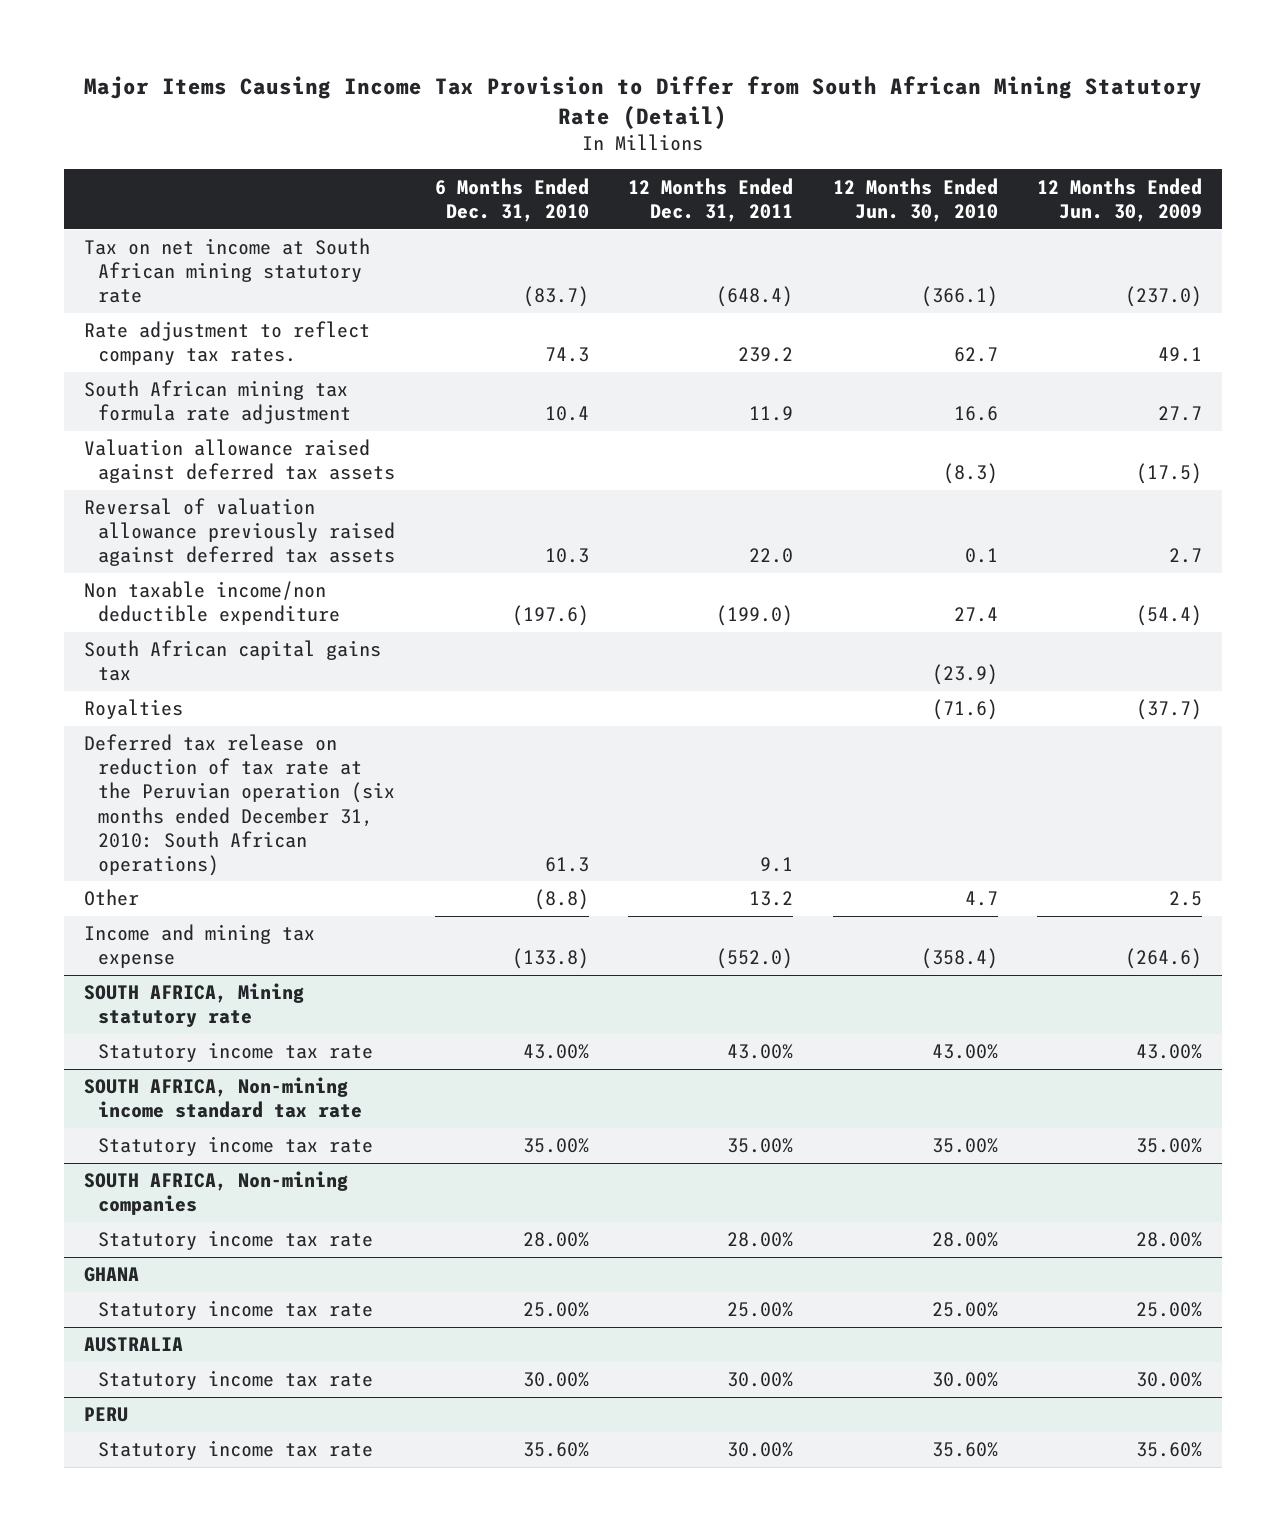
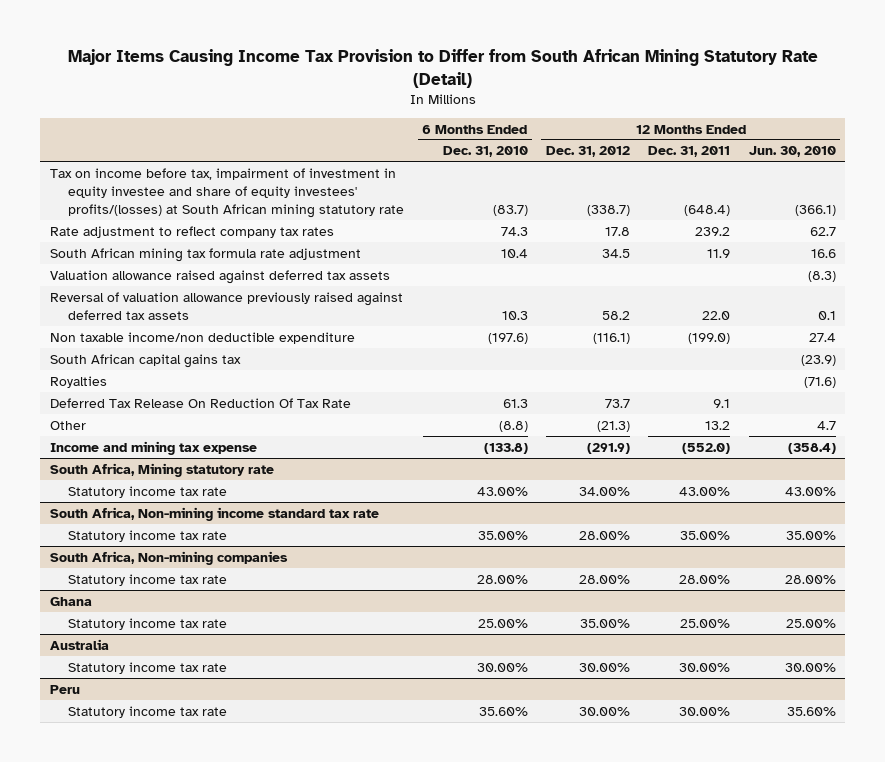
- | 6 Months Ended Dec. 31, 2010 | 12 Months Ended Dec. 31, 2011 | 12 Months Ended Jun. 30, 2010 | 12 Months Ended Jun. 30, 2009
+ | 6 Months Ended Dec. 31, 2010 | 12 Months Ended Dec. 31, 2012 | 12 Months Ended Dec. 31, 2011 | 12 Months Ended Jun. 30, 2010
- Tax on net income at South African mining statutory rate | (83.7) | (648.4) | (366.1) | (237.0)
- Rate adjustment to reflect company tax rates. | 74.3 | 239.2 | 62.7 | 49.1
+ Tax on income before tax, impairment of investment in equity investee and share of equity investees' profits/(losses) at South African mining statutory rate | (83.7) | (338.7) | (648.4) | (366.1)
+ Rate adjustment to reflect company tax rates | 74.3 | 17.8 | 239.2 | 62.7
- Deferred tax release on reduction of tax rate at the Peruvian operation (six months ended December 31, 2010: South African operations) | 61.3 | 9.1 | |
+ Deferred Tax Release On Reduction Of Tax Rate | 61.3 | 73.7 | 9.1 |
- SOUTH AFRICA, Mining statutory rate
+ South Africa, Mining statutory rate
- SOUTH AFRICA, Non-mining income standard tax rate
+ South Africa, Non-mining income standard tax rate
- SOUTH AFRICA, Non-mining companies
+ South Africa, Non-mining companies
- GHANA
+ Ghana
- AUSTRALIA
+ Australia
- PERU
+ Peru

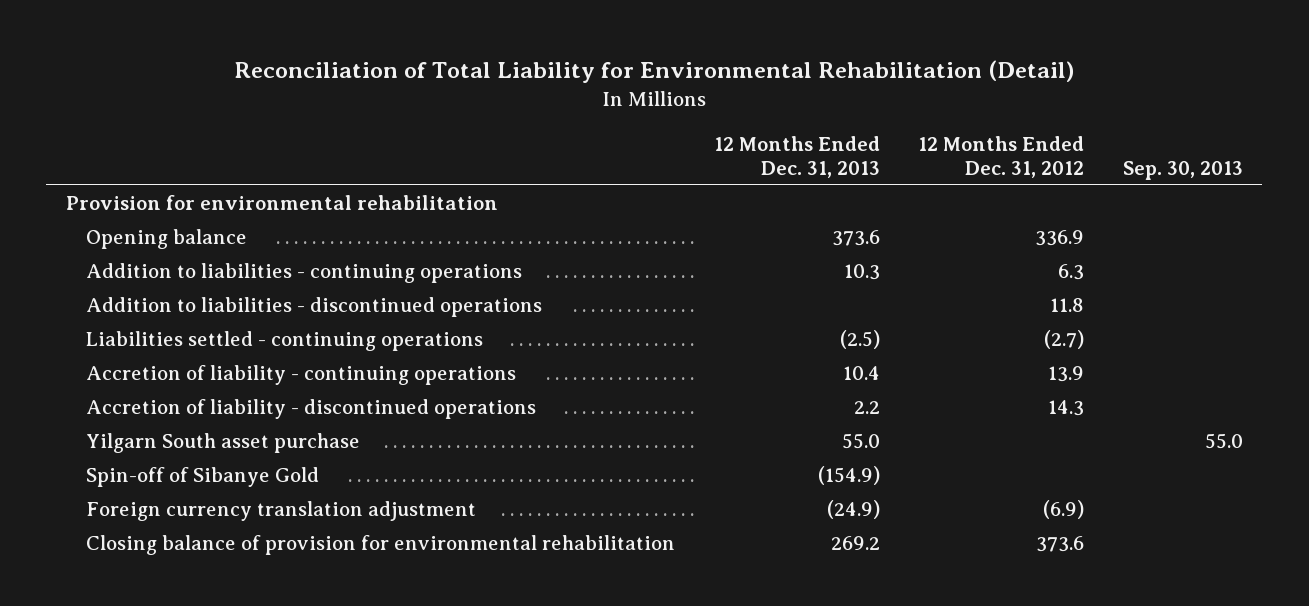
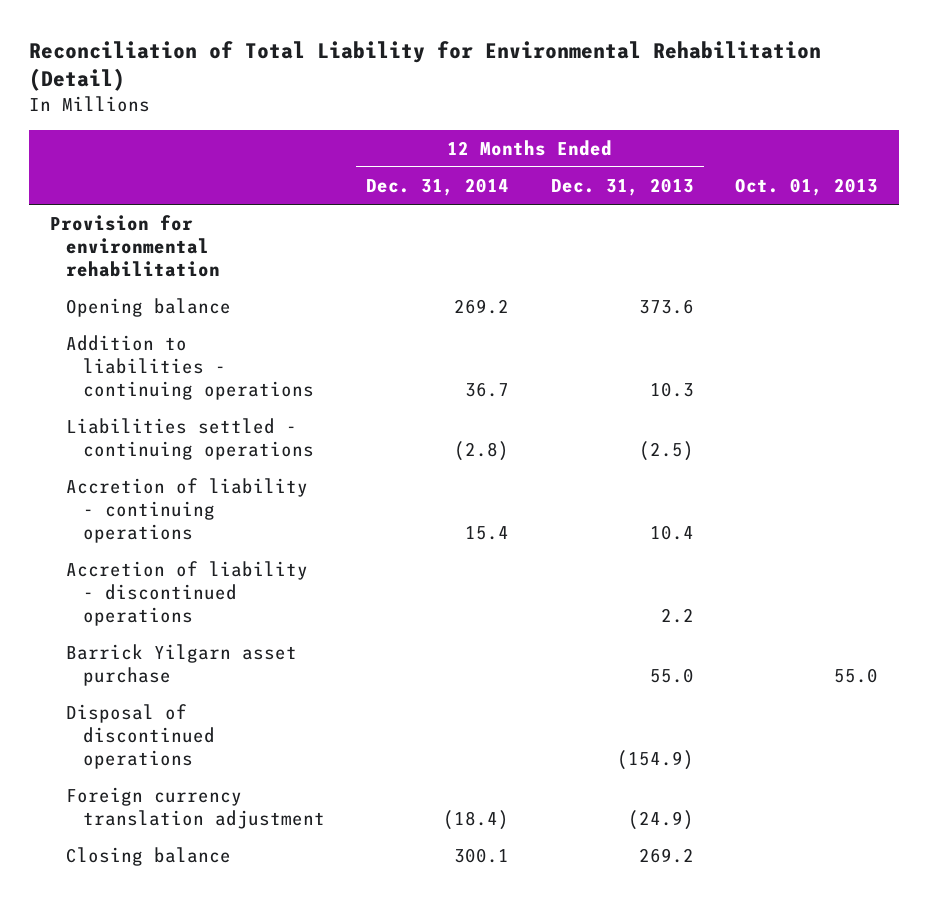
- | 12 Months Ended Dec. 31, 2013 | 12 Months Ended Dec. 31, 2012 | Sep. 30, 2013
+ | 12 Months Ended Dec. 31, 2014 | 12 Months Ended Dec. 31, 2013 | Oct. 01, 2013
- Addition to liabilities - discontinued operations | | 11.8 |
- Yilgarn South asset purchase | 55.0 | | 55.0
- Spin-off of Sibanye Gold | (154.9) | |
+ Barrick Yilgarn asset purchase | | 55.0 | 55.0
+ Disposal of discontinued operations | | (154.9) |
- Closing balance of provision for environmental rehabilitation | 269.2 | 373.6 |
+ Closing balance | 300.1 | 269.2 |

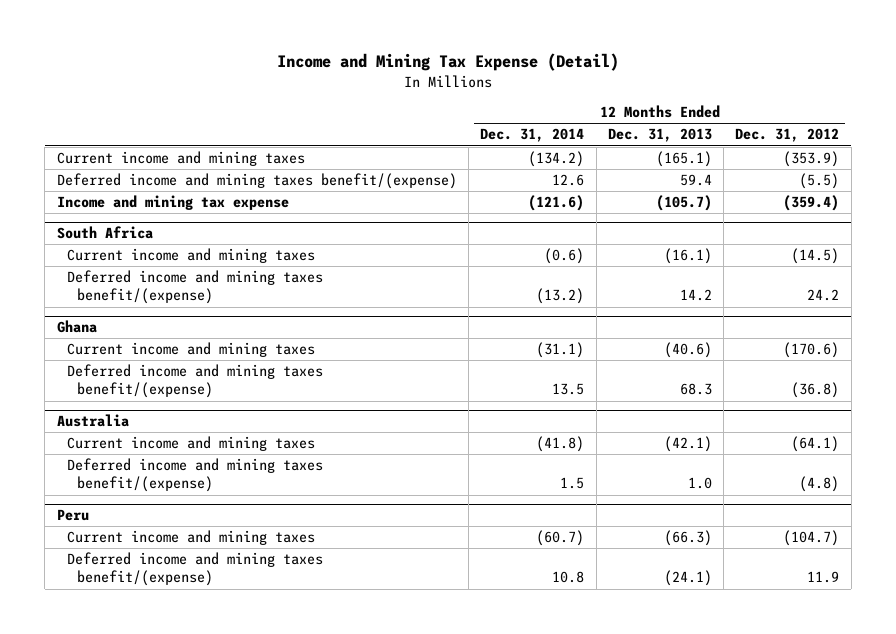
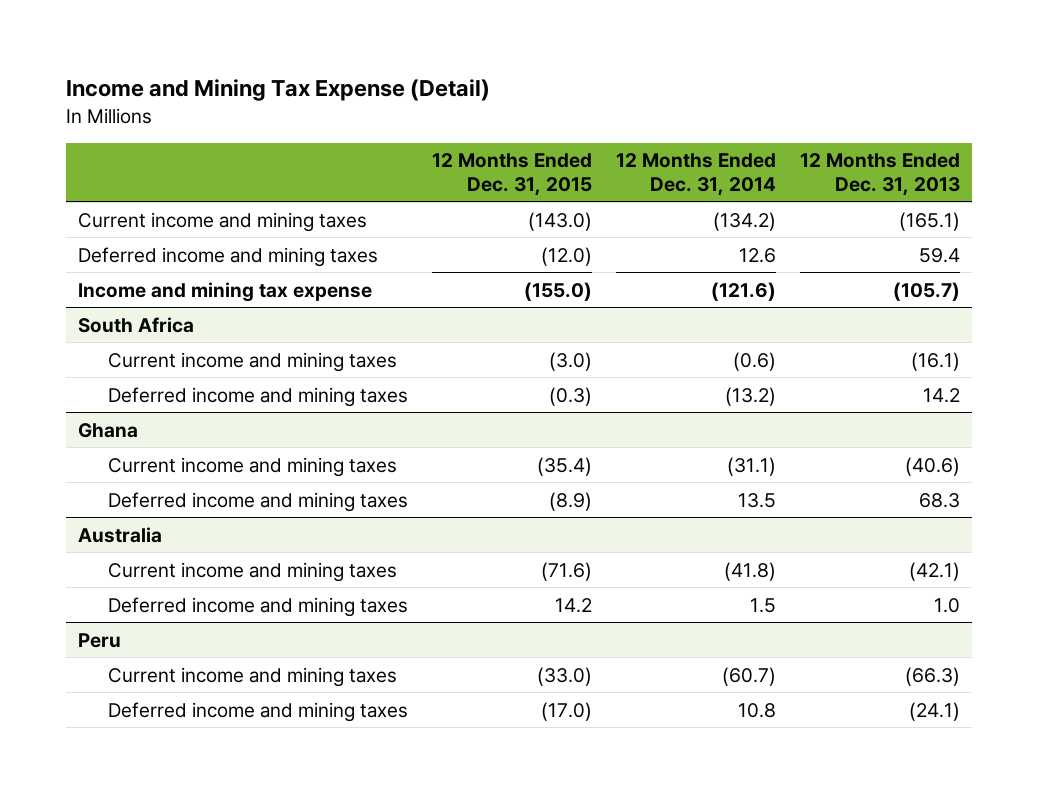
- | 12 Months Ended Dec. 31, 2014 | 12 Months Ended Dec. 31, 2013 | 12 Months Ended Dec. 31, 2012
+ | 12 Months Ended Dec. 31, 2015 | 12 Months Ended Dec. 31, 2014 | 12 Months Ended Dec. 31, 2013
- Deferred income and mining taxes benefit/(expense) | 12.6 | 59.4 | (5.5)
+ Deferred income and mining taxes | (12.0) | 12.6 | 59.4
@ South Africa
- Deferred income and mining taxes benefit/(expense) | (13.2) | 14.2 | 24.2
+ Deferred income and mining taxes | (0.3) | (13.2) | 14.2
@ Ghana
- Deferred income and mining taxes benefit/(expense) | 13.5 | 68.3 | (36.8)
+ Deferred income and mining taxes | (8.9) | 13.5 | 68.3
@ Australia
- Deferred income and mining taxes benefit/(expense) | 1.5 | 1.0 | (4.8)
+ Deferred income and mining taxes | 14.2 | 1.5 | 1.0
@ Peru
- Deferred income and mining taxes benefit/(expense) | 10.8 | (24.1) | 11.9
+ Deferred income and mining taxes | (17.0) | 10.8 | (24.1)

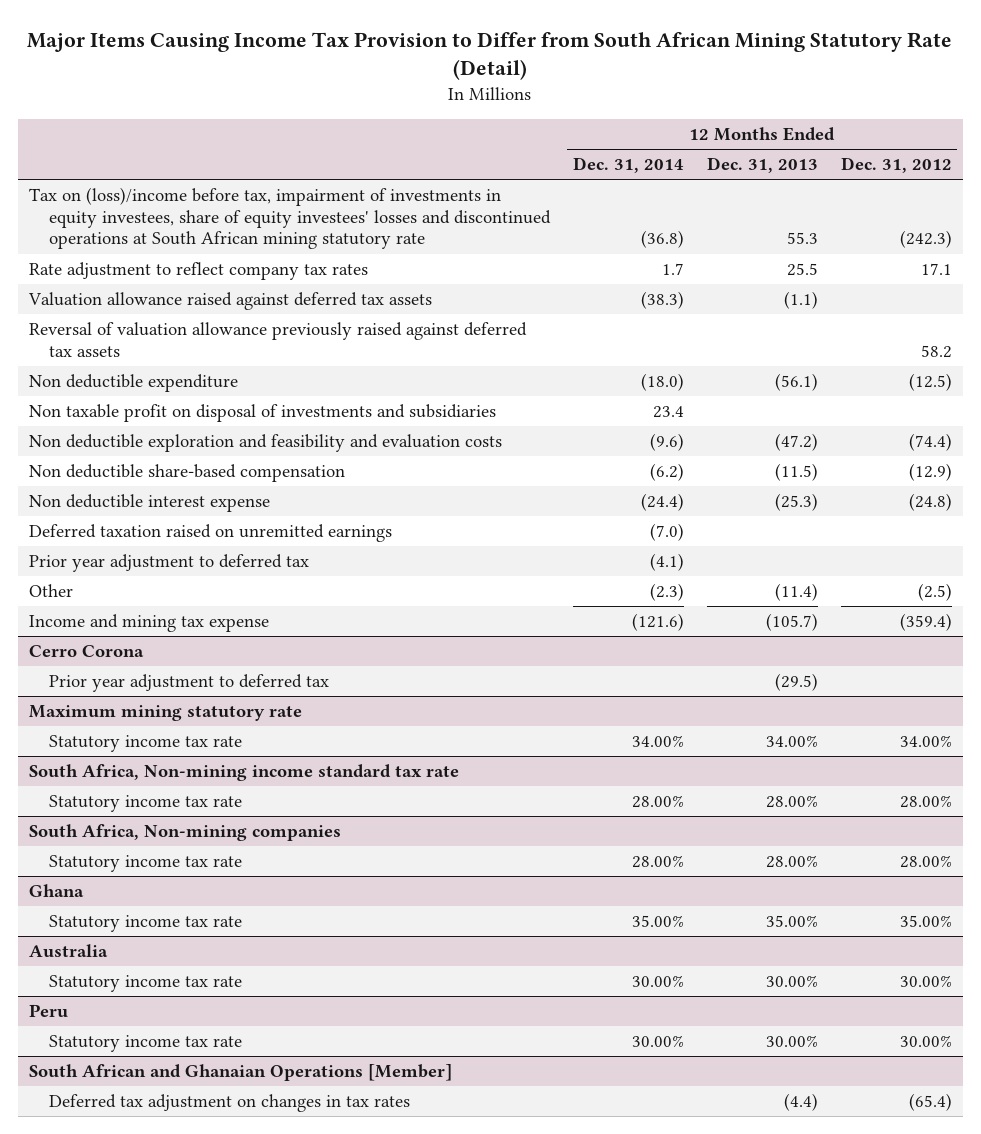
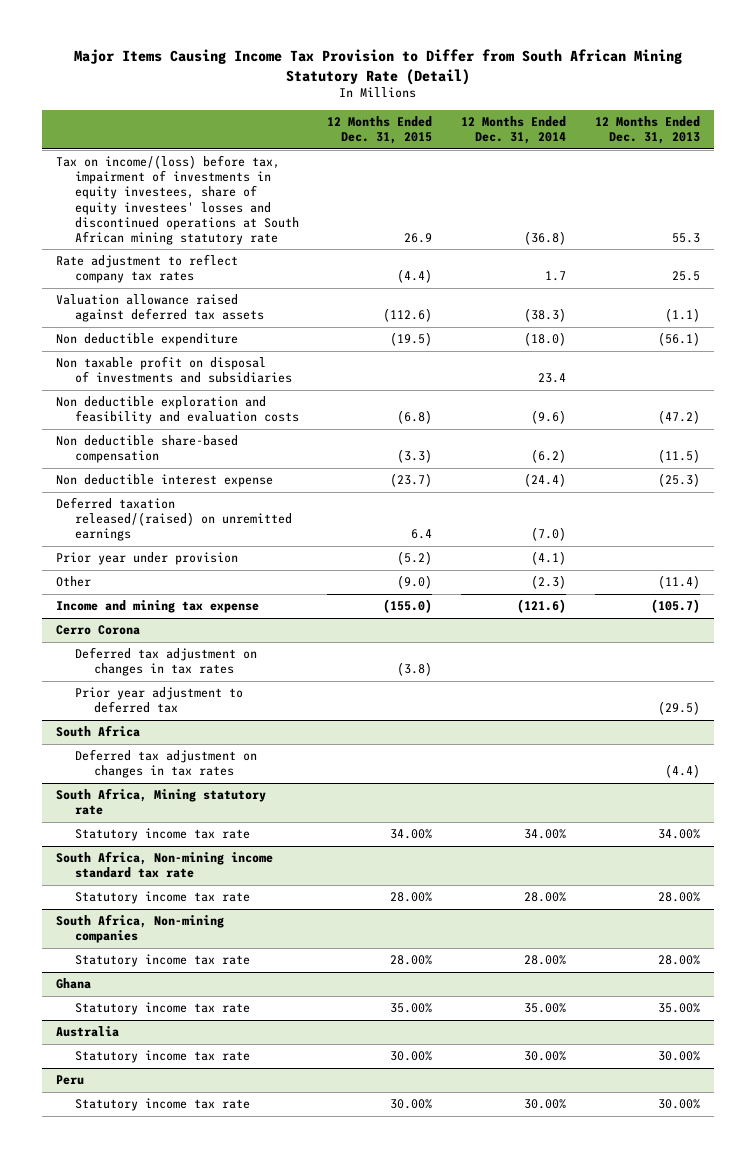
- | 12 Months Ended Dec. 31, 2014 | 12 Months Ended Dec. 31, 2013 | 12 Months Ended Dec. 31, 2012
+ | 12 Months Ended Dec. 31, 2015 | 12 Months Ended Dec. 31, 2014 | 12 Months Ended Dec. 31, 2013
- Tax on (loss)/income before tax, impairment of investments in equity investees, share of equity investees' losses and discontinued operations at South African mining statutory rate | (36.8) | 55.3 | (242.3)
+ Tax on income/(loss) before tax, impairment of investments in equity investees, share of equity investees' losses and discontinued operations at South African mining statutory rate | 26.9 | (36.8) | 55.3
- Reversal of valuation allowance previously raised against deferred tax assets | | | 58.2
- Deferred taxation raised on unremitted earnings | (7.0) | |
- Prior year adjustment to deferred tax | (4.1) | |
+ Deferred taxation released/(raised) on unremitted earnings | 6.4 | (7.0) |
+ Prior year under provision | (5.2) | (4.1) |
@ Cerro Corona
+ Deferred tax adjustment on changes in tax rates | (3.8) | |
- Maximum mining statutory rate
+ South Africa
+ Deferred tax adjustment on changes in tax rates | | | (4.4)
+ South Africa, Mining statutory rate
- South African and Ghanaian Operations [Member]
- Deferred tax adjustment on changes in tax rates | | (4.4) | (65.4)

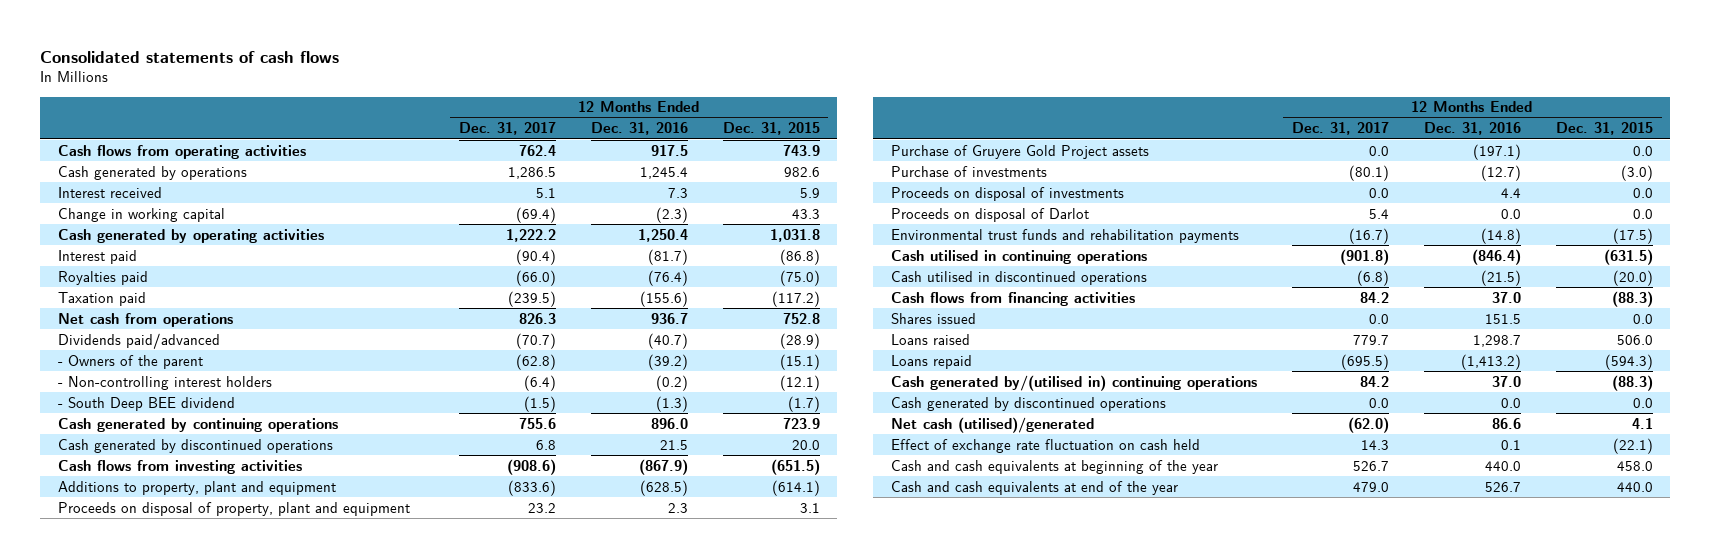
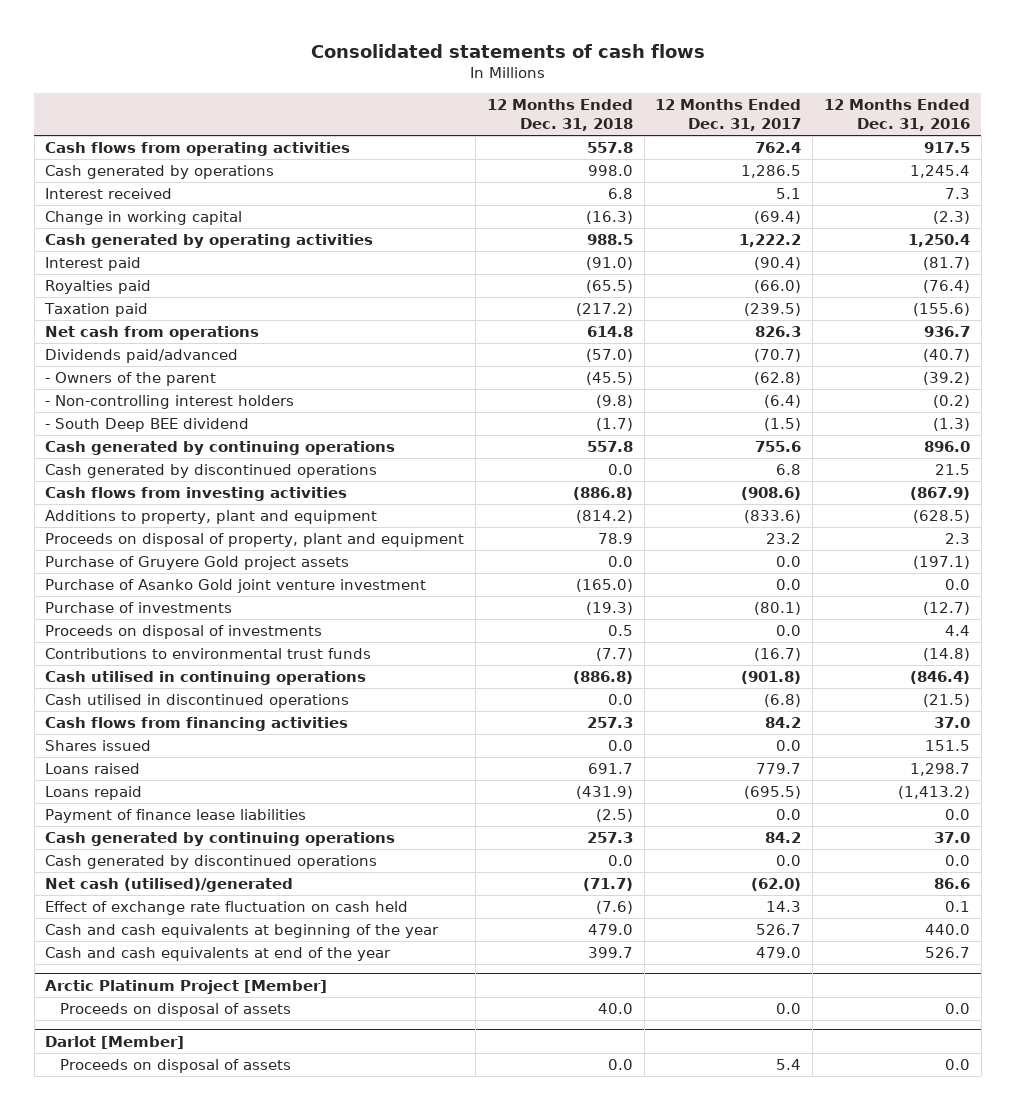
- | 12 Months Ended Dec. 31, 2017 | 12 Months Ended Dec. 31, 2016 | 12 Months Ended Dec. 31, 2015
+ | 12 Months Ended Dec. 31, 2018 | 12 Months Ended Dec. 31, 2017 | 12 Months Ended Dec. 31, 2016
- Purchase of Gruyere Gold Project assets | 0.0 | (197.1) | 0.0
+ Purchase of Gruyere Gold project assets | 0.0 | 0.0 | (197.1)
+ Purchase of Asanko Gold joint venture investment | (165.0) | 0.0 | 0.0
- Proceeds on disposal of Darlot | 5.4 | 0.0 | 0.0
- Environmental trust funds and rehabilitation payments | (16.7) | (14.8) | (17.5)
+ Contributions to environmental trust funds | (7.7) | (16.7) | (14.8)
- Cash generated by/(utilised in) continuing operations | 84.2 | 37.0 | (88.3)
+ Payment of finance lease liabilities | (2.5) | 0.0 | 0.0
+ Cash generated by continuing operations | 257.3 | 84.2 | 37.0
+ Arctic Platinum Project [Member]
+ Proceeds on disposal of assets | 40.0 | 0.0 | 0.0
+ Darlot [Member]
+ Proceeds on disposal of assets | 0.0 | 5.4 | 0.0

